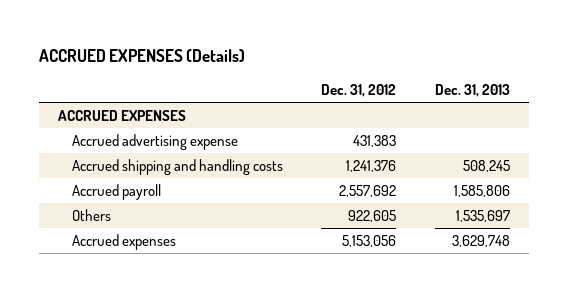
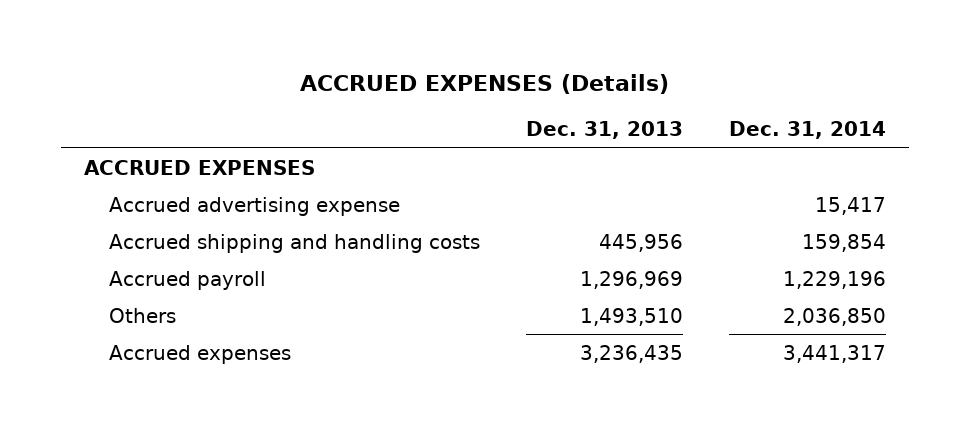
- | Dec. 31, 2012 | Dec. 31, 2013
+ | Dec. 31, 2013 | Dec. 31, 2014
- Accrued shipping and handling costs | 1,241,376 | 508,245
- Accrued payroll | 2,557,692 | 1,585,806
- Others | 922,605 | 1,535,697
- Accrued expenses | 5,153,056 | 3,629,748
+ Accrued shipping and handling costs | 445,956 | 159,854
+ Accrued payroll | 1,296,969 | 1,229,196
+ Others | 1,493,510 | 2,036,850
+ Accrued expenses | 3,236,435 | 3,441,317

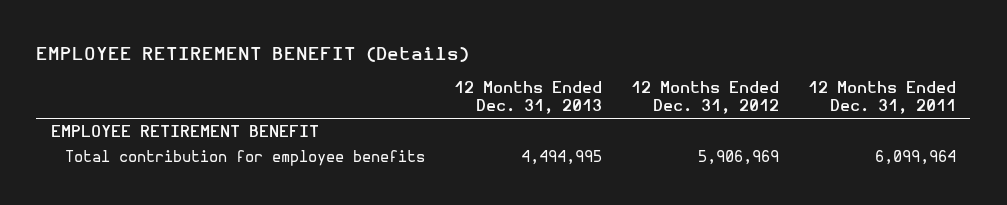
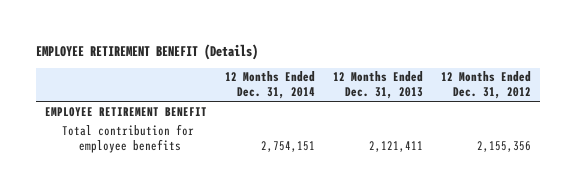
- | 12 Months Ended Dec. 31, 2013 | 12 Months Ended Dec. 31, 2012 | 12 Months Ended Dec. 31, 2011
+ | 12 Months Ended Dec. 31, 2014 | 12 Months Ended Dec. 31, 2013 | 12 Months Ended Dec. 31, 2012
- Total contribution for employee benefits | 4,494,995 | 5,906,969 | 6,099,964
+ Total contribution for employee benefits | 2,754,151 | 2,121,411 | 2,155,356

